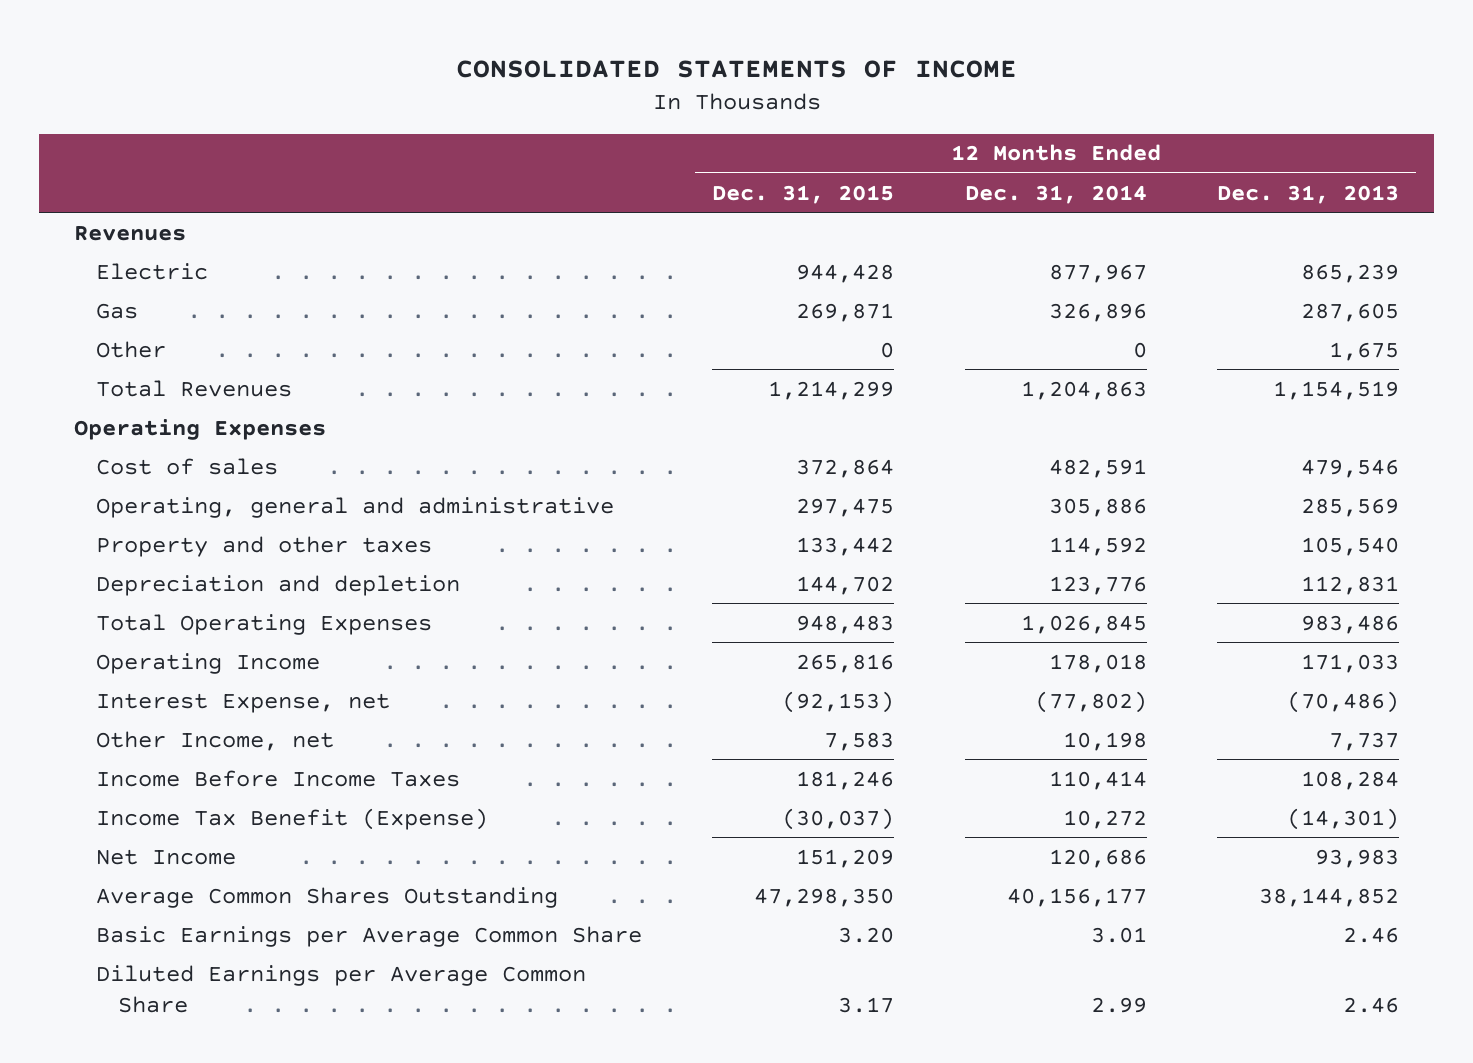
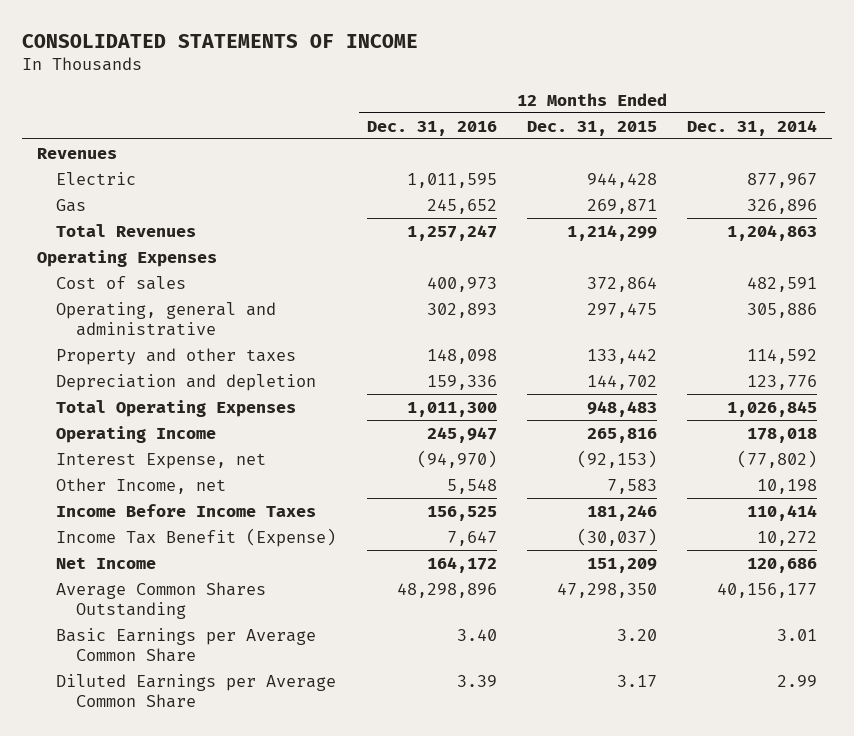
- | 12 Months Ended Dec. 31, 2015 | 12 Months Ended Dec. 31, 2014 | 12 Months Ended Dec. 31, 2013
+ | 12 Months Ended Dec. 31, 2016 | 12 Months Ended Dec. 31, 2015 | 12 Months Ended Dec. 31, 2014
- Other | 0 | 0 | 1,675

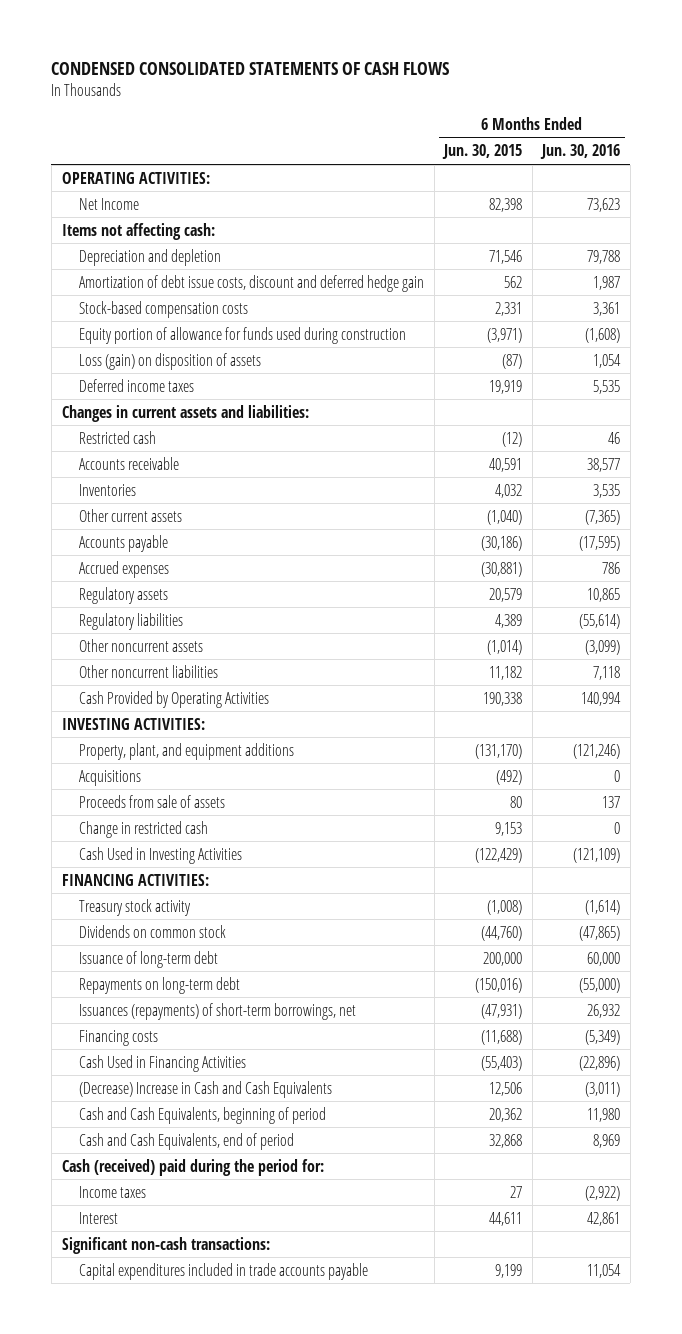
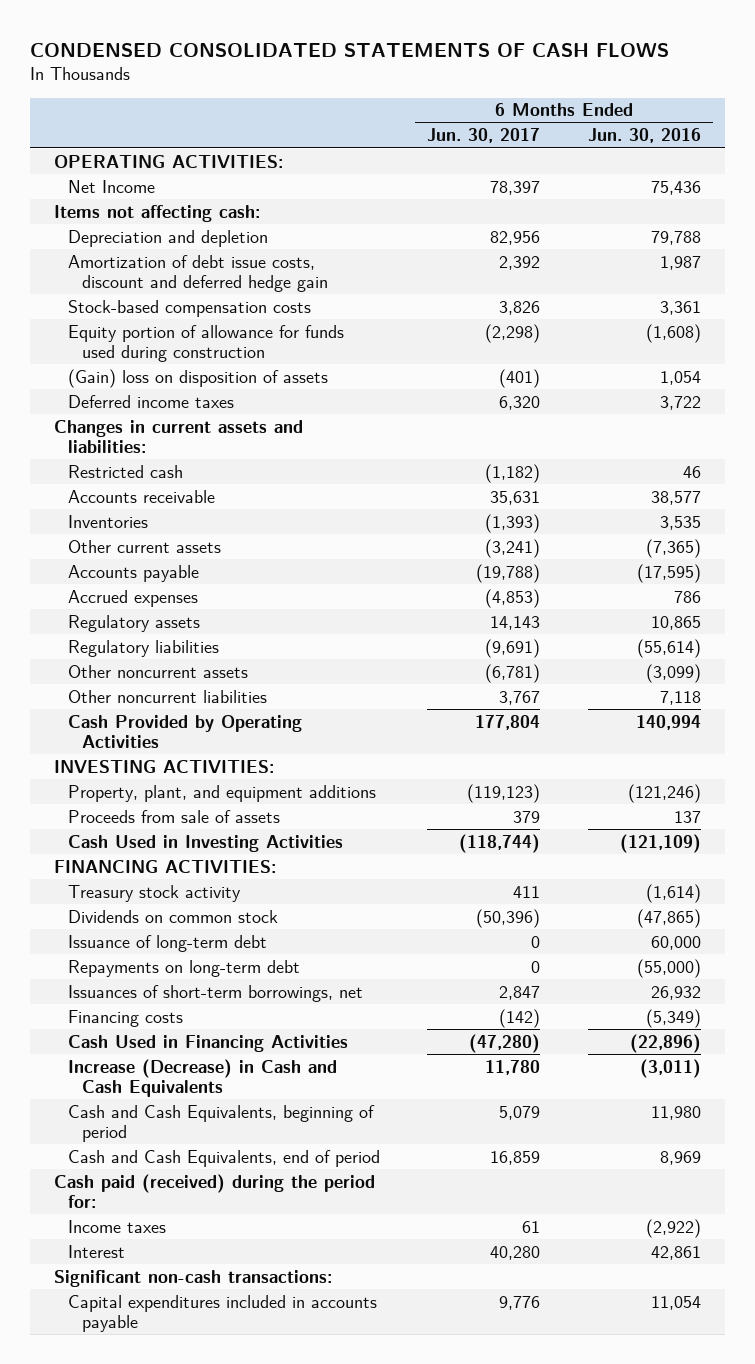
- | 6 Months Ended Jun. 30, 2015 | 6 Months Ended Jun. 30, 2016
+ | 6 Months Ended Jun. 30, 2017 | 6 Months Ended Jun. 30, 2016
- Net Income | 82,398 | 73,623
+ Net Income | 78,397 | 75,436
- Loss (gain) on disposition of assets | (87) | 1,054
- Deferred income taxes | 19,919 | 5,535
+ (Gain) loss on disposition of assets | (401) | 1,054
+ Deferred income taxes | 6,320 | 3,722
- Acquisitions | (492) | 0
- Change in restricted cash | 9,153 | 0
- Issuances (repayments) of short-term borrowings, net | (47,931) | 26,932
+ Issuances of short-term borrowings, net | 2,847 | 26,932
- (Decrease) Increase in Cash and Cash Equivalents | 12,506 | (3,011)
+ Increase (Decrease) in Cash and Cash Equivalents | 11,780 | (3,011)
- Cash (received) paid during the period for:
+ Cash paid (received) during the period for:
- Capital expenditures included in trade accounts payable | 9,199 | 11,054
+ Capital expenditures included in accounts payable | 9,776 | 11,054

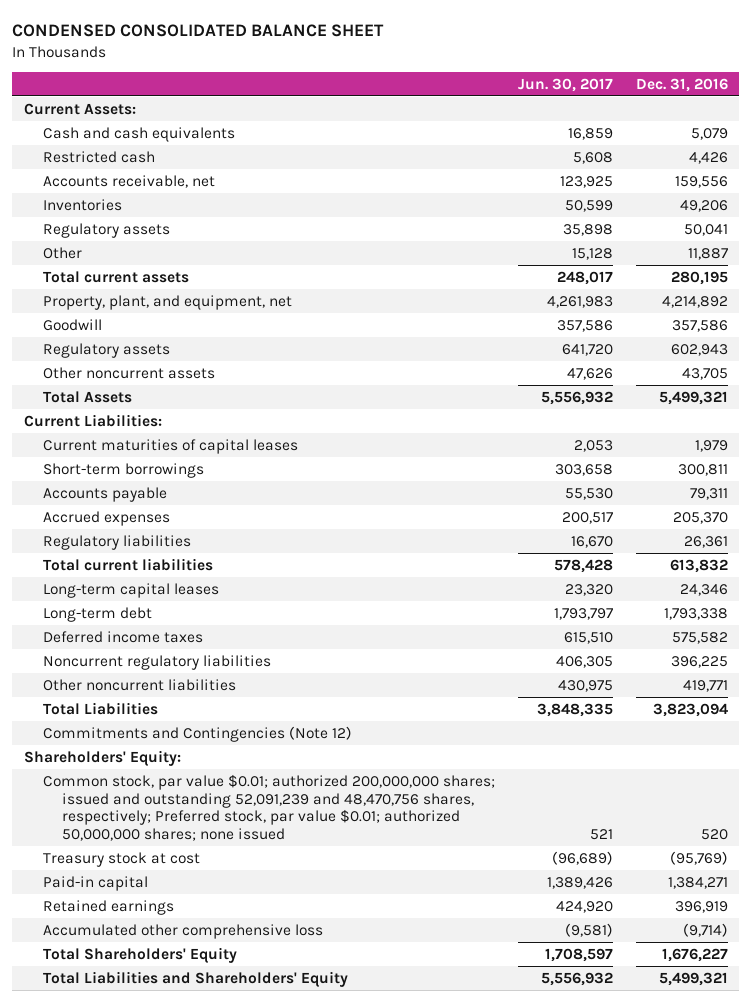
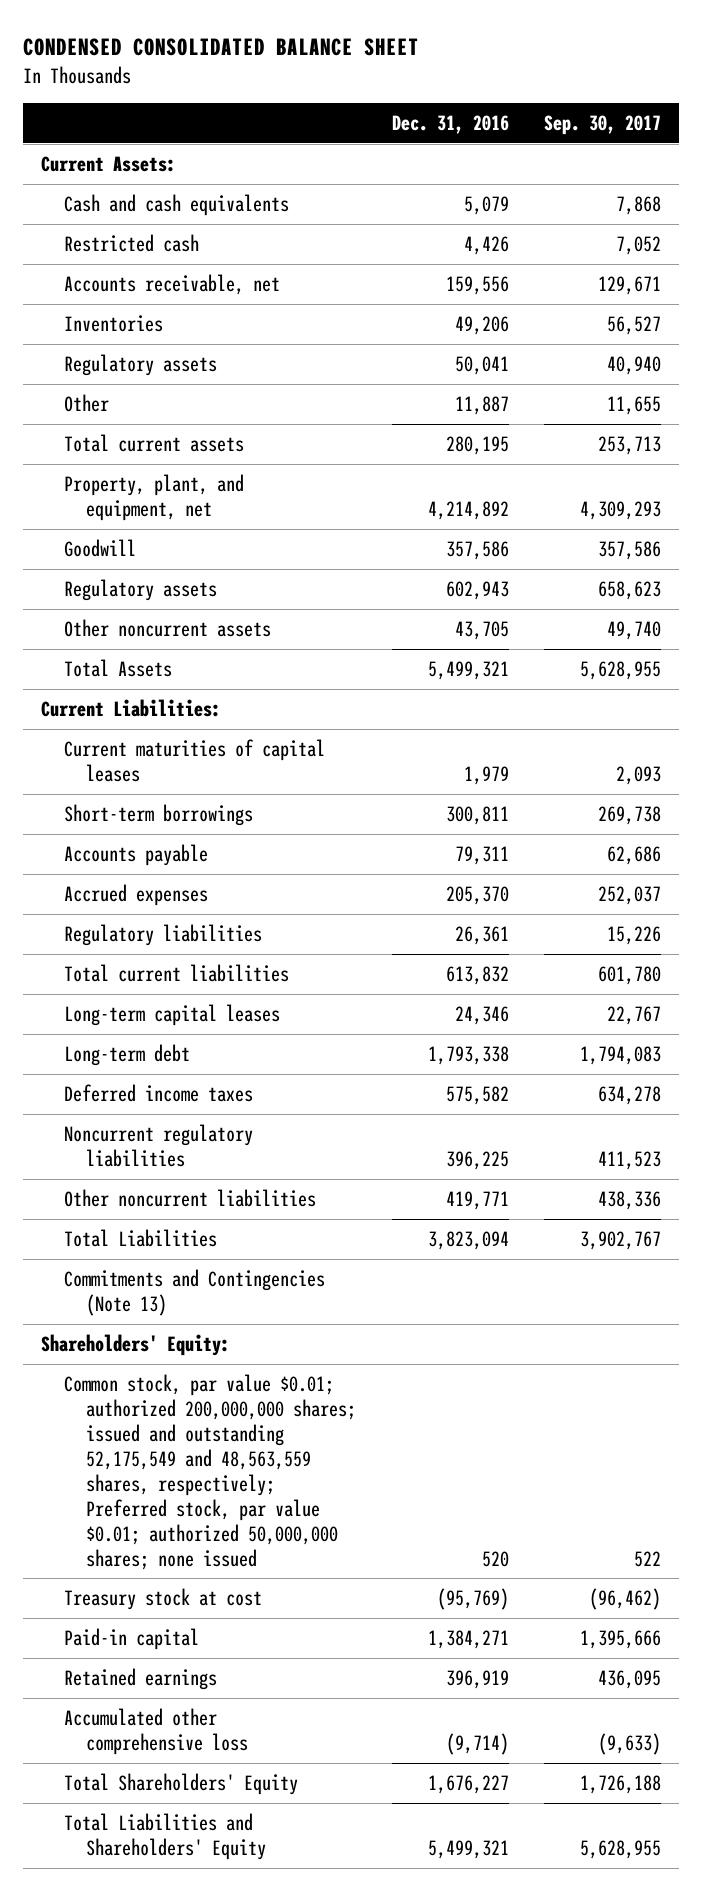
- | Jun. 30, 2017 | Dec. 31, 2016
+ | Dec. 31, 2016 | Sep. 30, 2017
- Commitments and Contingencies (Note 12)
+ Commitments and Contingencies (Note 13)
- Common stock, par value $0.01; authorized 200,000,000 shares; issued and outstanding 52,091,239 and 48,470,756 shares, respectively; Preferred stock, par value $0.01; authorized 50,000,000 shares; none issued | 521 | 520
+ Common stock, par value $0.01; authorized 200,000,000 shares; issued and outstanding 52,175,549 and 48,563,559 shares, respectively; Preferred stock, par value $0.01; authorized 50,000,000 shares; none issued | 520 | 522

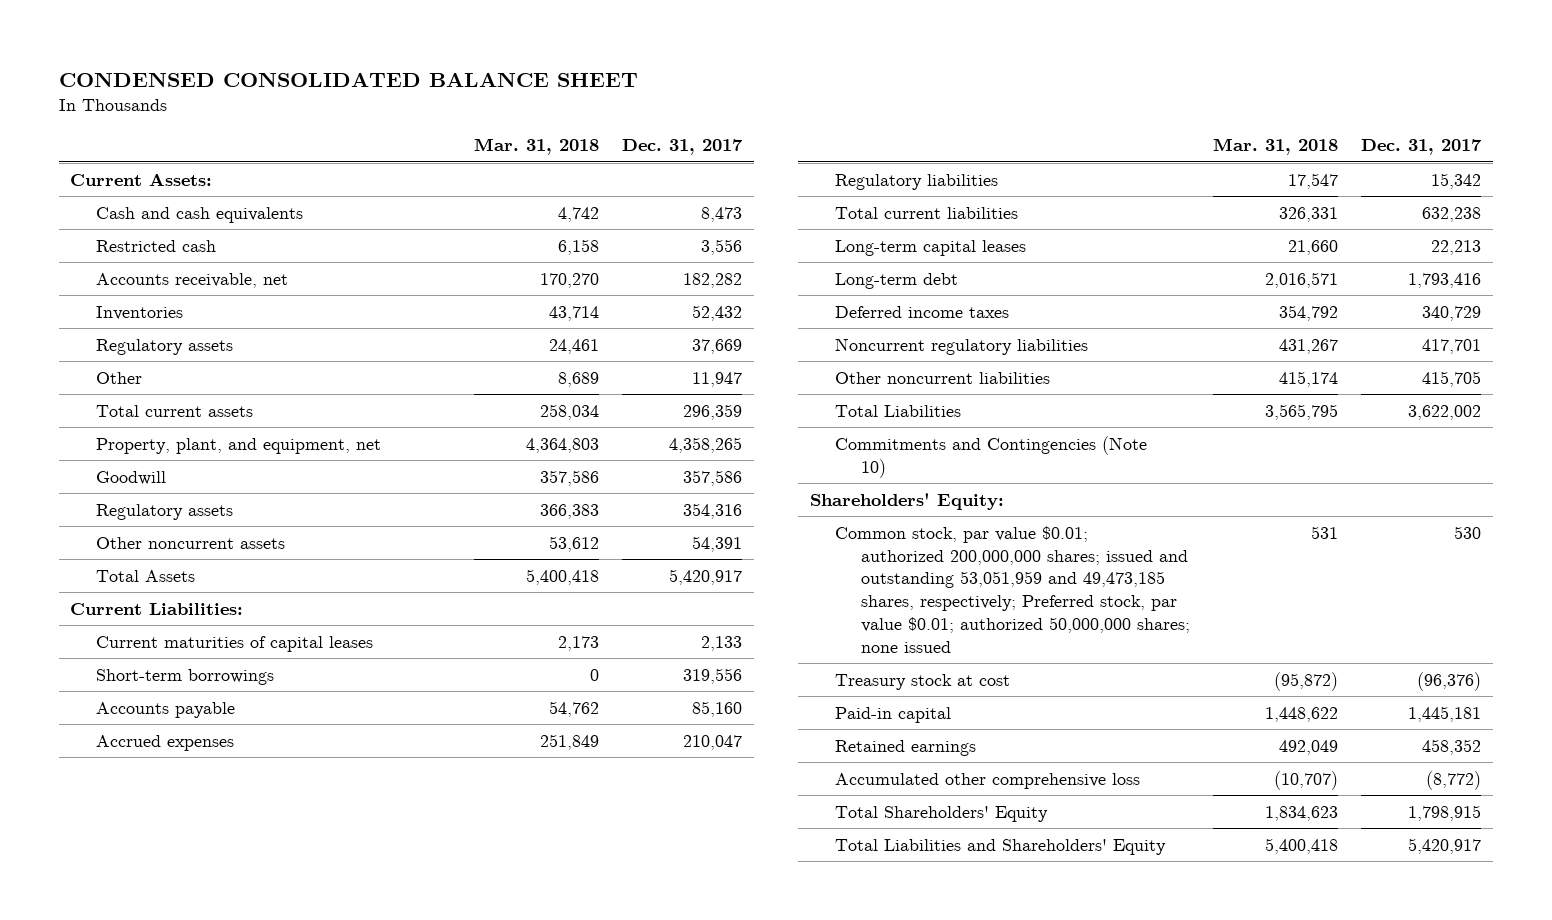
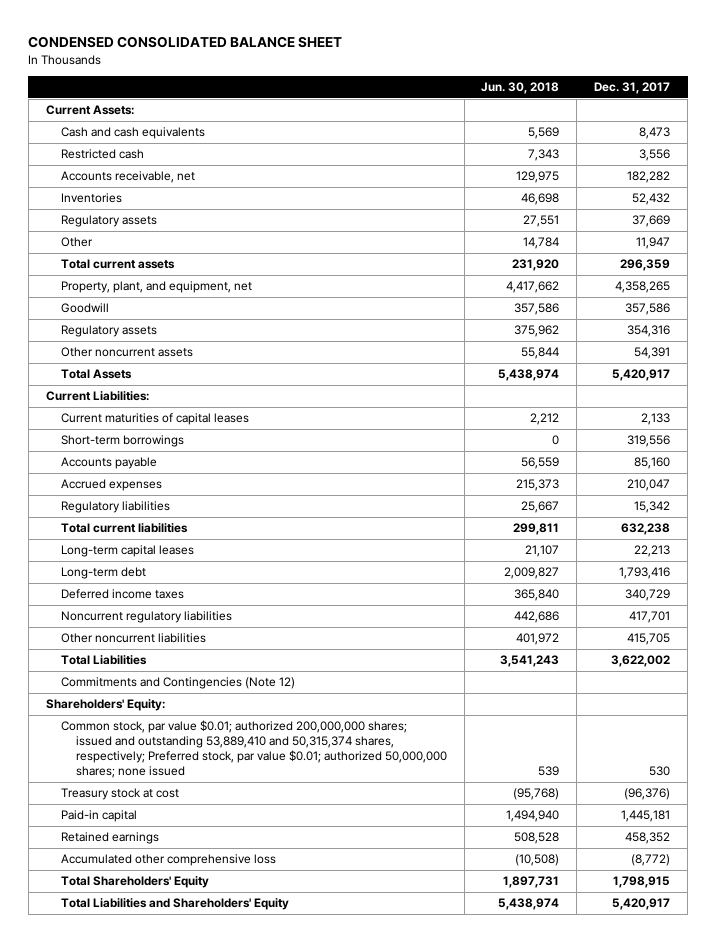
- | Mar. 31, 2018 | Dec. 31, 2017
+ | Jun. 30, 2018 | Dec. 31, 2017
- Commitments and Contingencies (Note 10)
+ Commitments and Contingencies (Note 12)
- Common stock, par value $0.01; authorized 200,000,000 shares; issued and outstanding 53,051,959 and 49,473,185 shares, respectively; Preferred stock, par value $0.01; authorized 50,000,000 shares; none issued | 531 | 530
+ Common stock, par value $0.01; authorized 200,000,000 shares; issued and outstanding 53,889,410 and 50,315,374 shares, respectively; Preferred stock, par value $0.01; authorized 50,000,000 shares; none issued | 539 | 530

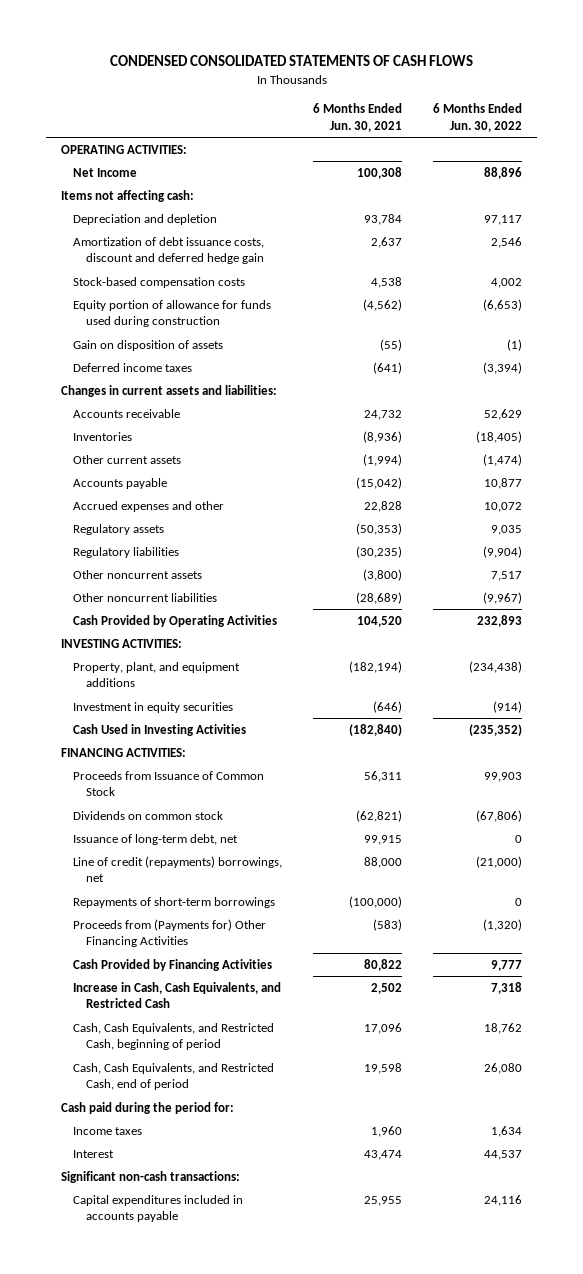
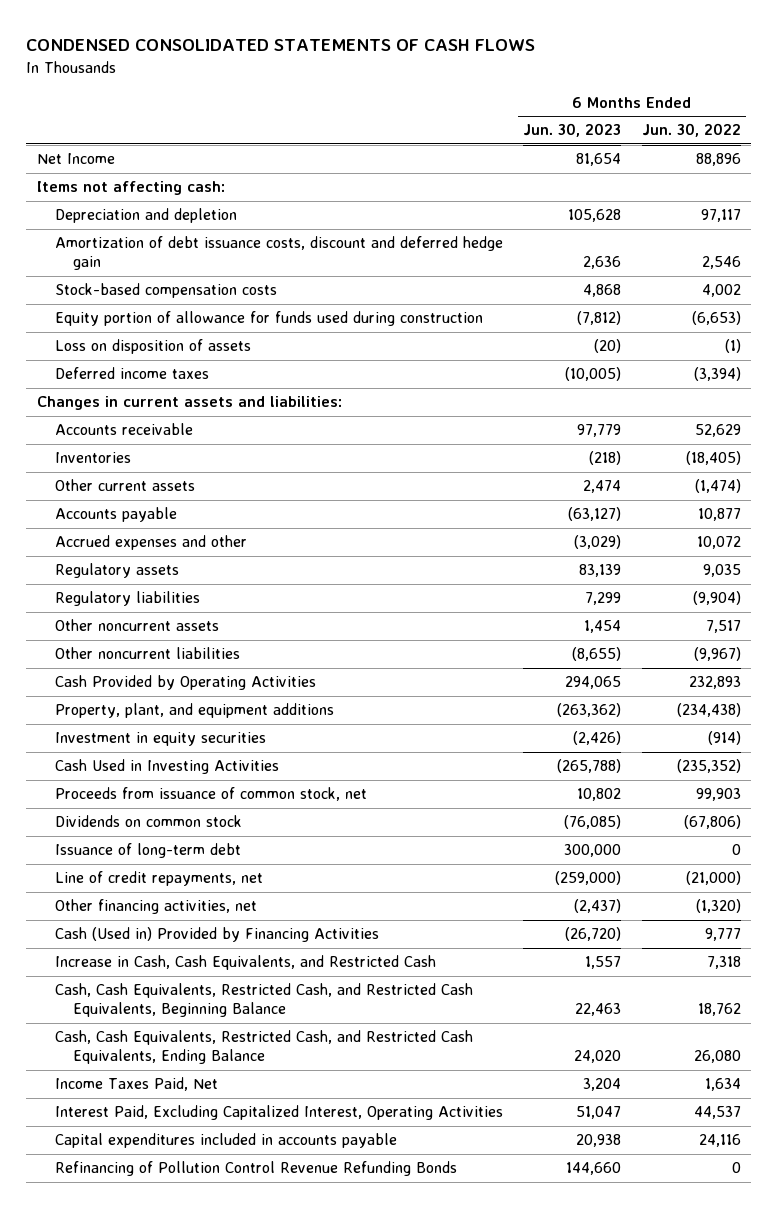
- | 6 Months Ended Jun. 30, 2021 | 6 Months Ended Jun. 30, 2022
+ | 6 Months Ended Jun. 30, 2023 | 6 Months Ended Jun. 30, 2022
- OPERATING ACTIVITIES:
- Gain on disposition of assets | (55) | (1)
+ Loss on disposition of assets | (20) | (1)
- INVESTING ACTIVITIES:
- FINANCING ACTIVITIES:
- Proceeds from Issuance of Common Stock | 56,311 | 99,903
+ Proceeds from issuance of common stock, net | 10,802 | 99,903
- Issuance of long-term debt, net | 99,915 | 0
- Line of credit (repayments) borrowings, net | 88,000 | (21,000)
- Repayments of short-term borrowings | (100,000) | 0
- Proceeds from (Payments for) Other Financing Activities | (583) | (1,320)
- Cash Provided by Financing Activities | 80,822 | 9,777
+ Issuance of long-term debt | 300,000 | 0
+ Line of credit repayments, net | (259,000) | (21,000)
+ Other financing activities, net | (2,437) | (1,320)
+ Cash (Used in) Provided by Financing Activities | (26,720) | 9,777
- Cash, Cash Equivalents, and Restricted Cash, beginning of period | 17,096 | 18,762
- Cash, Cash Equivalents, and Restricted Cash, end of period | 19,598 | 26,080
- Cash paid during the period for:
- Income taxes | 1,960 | 1,634
- Interest | 43,474 | 44,537
- Significant non-cash transactions:
+ Cash, Cash Equivalents, Restricted Cash, and Restricted Cash Equivalents, Beginning Balance | 22,463 | 18,762
+ Cash, Cash Equivalents, Restricted Cash, and Restricted Cash Equivalents, Ending Balance | 24,020 | 26,080
+ Income Taxes Paid, Net | 3,204 | 1,634
+ Interest Paid, Excluding Capitalized Interest, Operating Activities | 51,047 | 44,537
+ Refinancing of Pollution Control Revenue Refunding Bonds | 144,660 | 0

